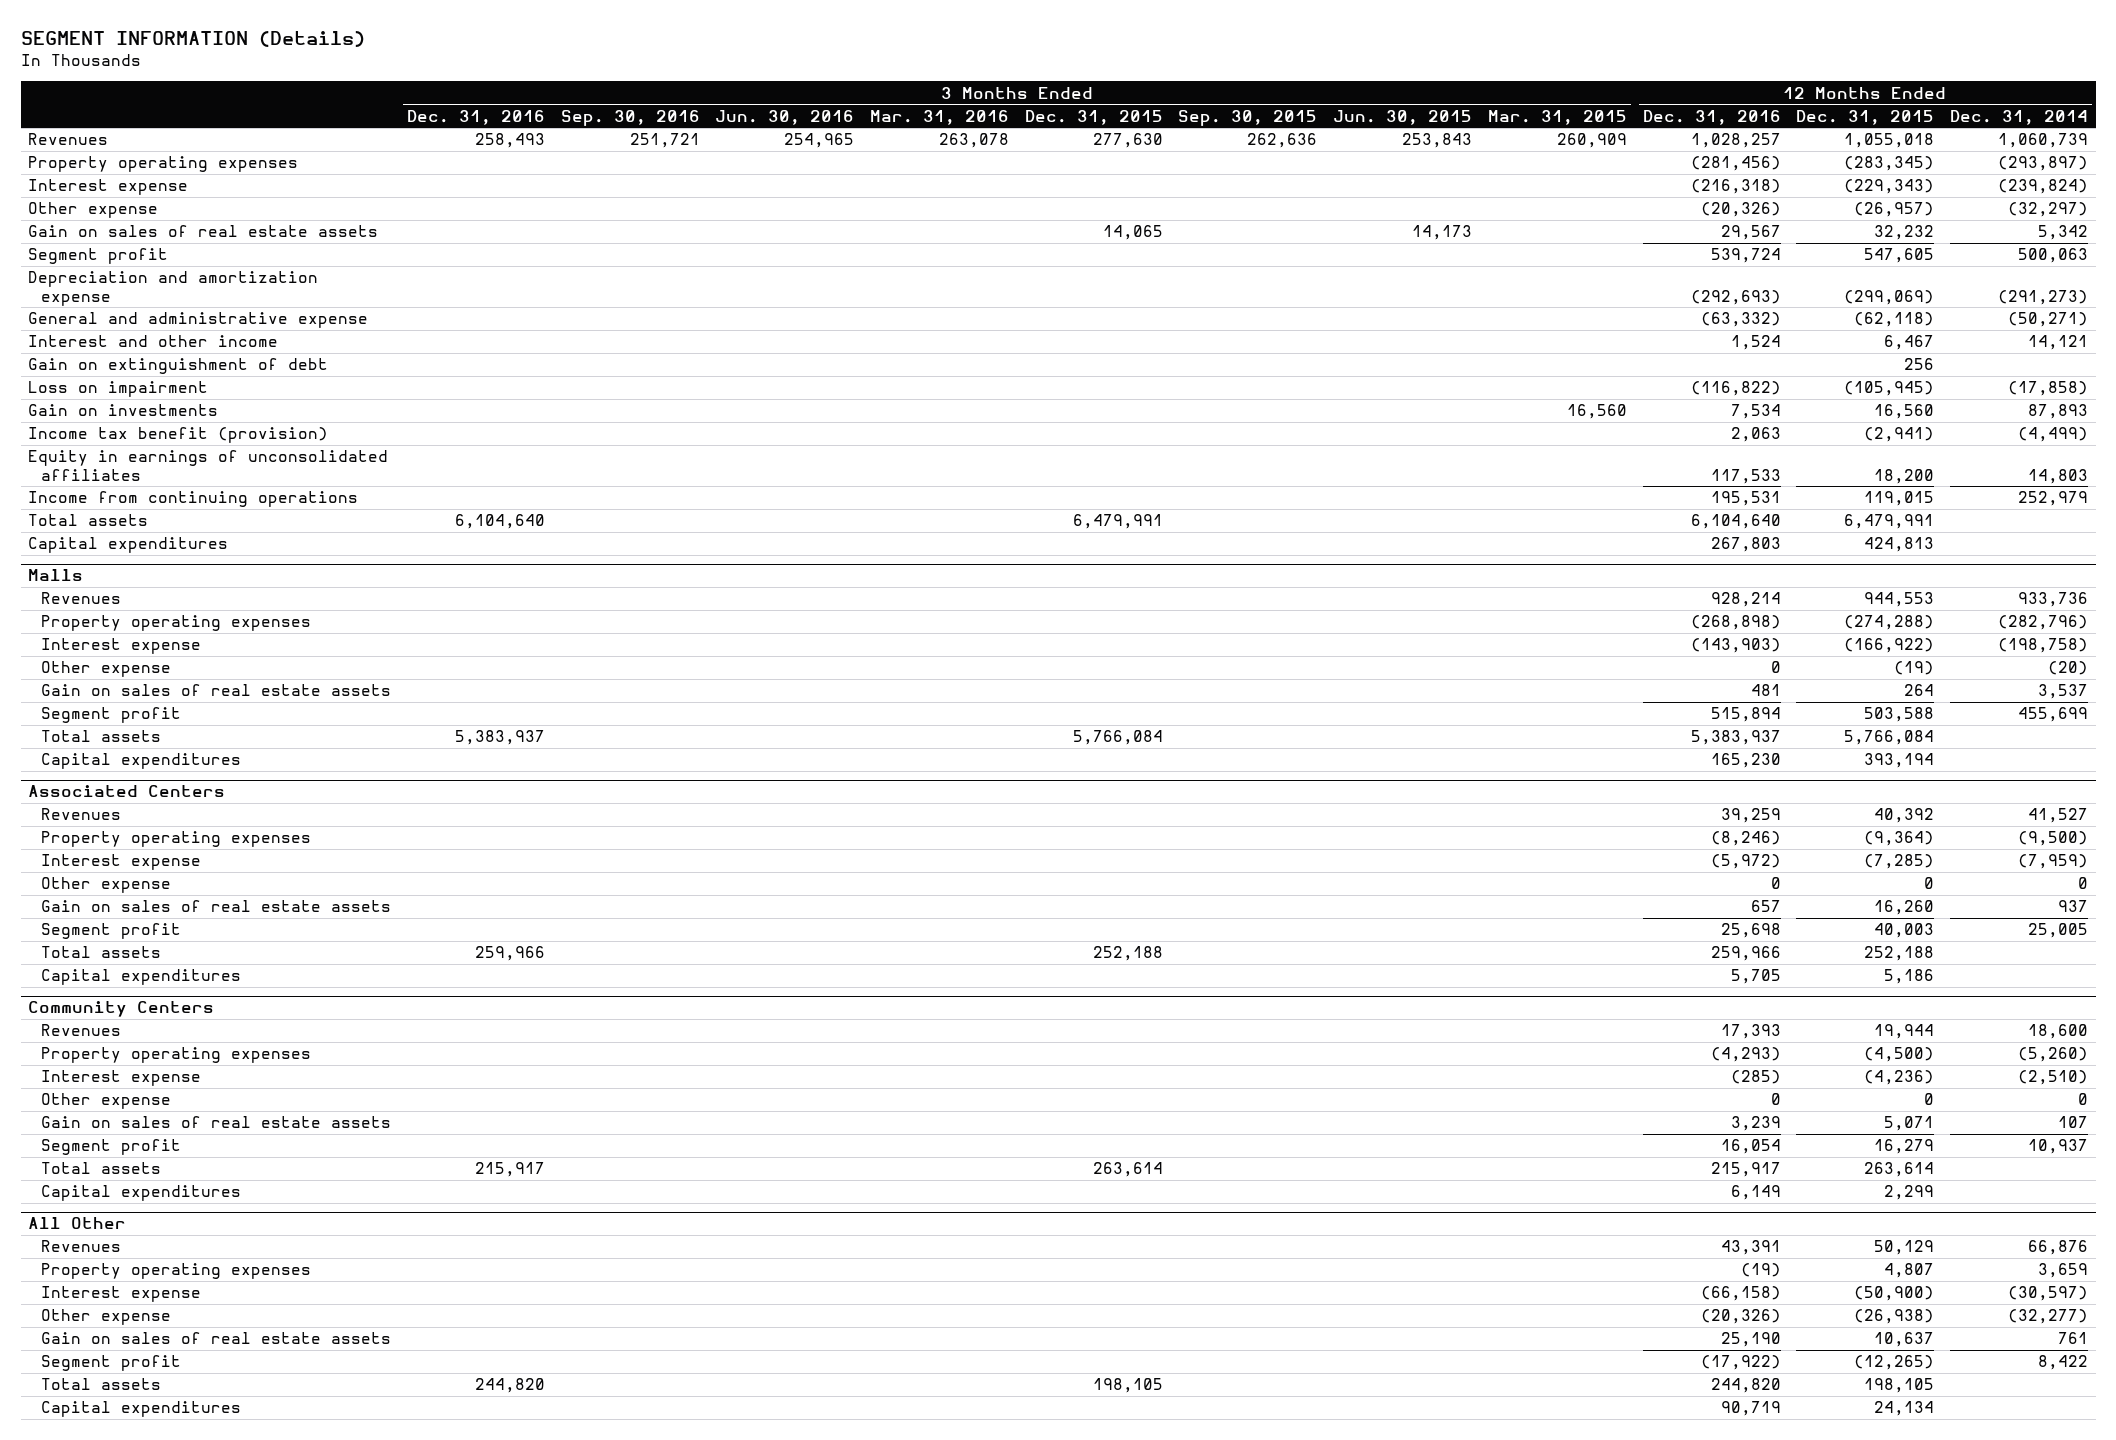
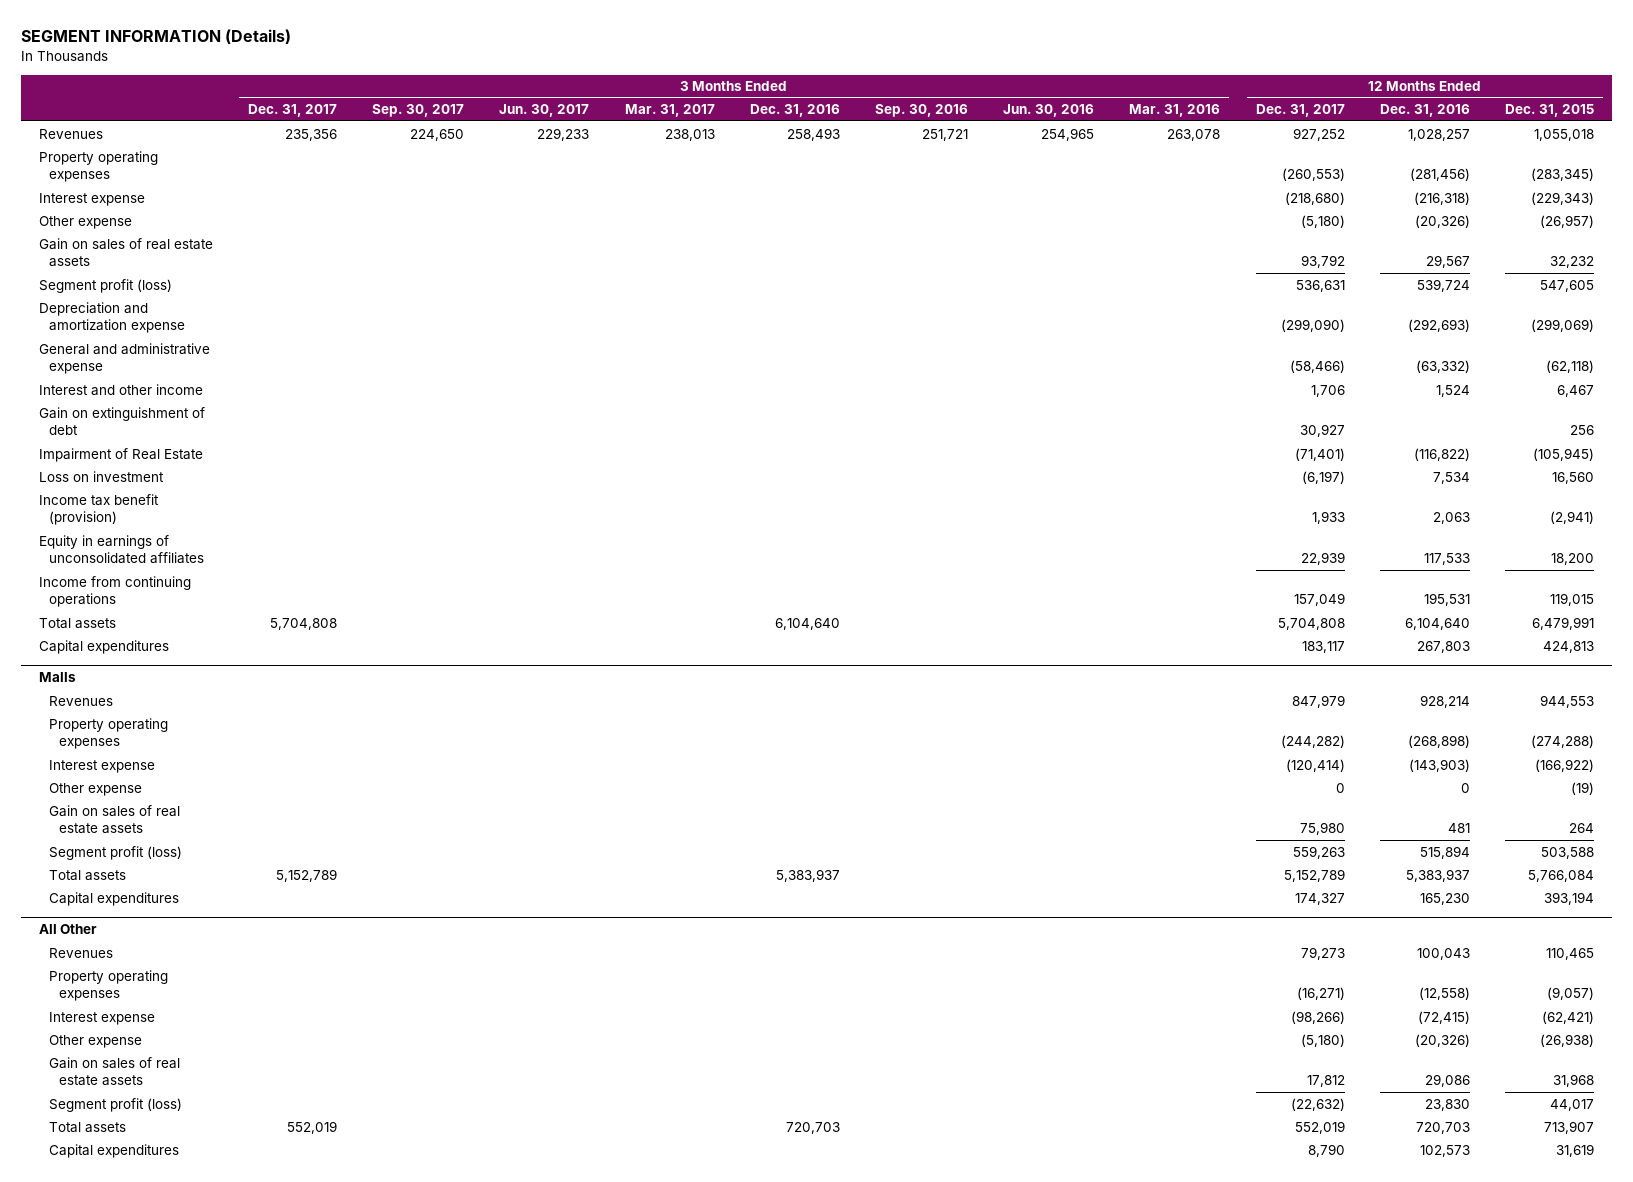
- | 3 Months Ended Dec. 31, 2016 | 3 Months Ended Sep. 30, 2016 | 3 Months Ended Jun. 30, 2016 | 3 Months Ended Mar. 31, 2016 | 3 Months Ended Dec. 31, 2015 | 3 Months Ended Sep. 30, 2015 | 3 Months Ended Jun. 30, 2015 | 3 Months Ended Mar. 31, 2015 | 12 Months Ended Dec. 31, 2016 | 12 Months Ended Dec. 31, 2015 | 12 Months Ended Dec. 31, 2014
+ | 3 Months Ended Dec. 31, 2017 | 3 Months Ended Sep. 30, 2017 | 3 Months Ended Jun. 30, 2017 | 3 Months Ended Mar. 31, 2017 | 3 Months Ended Dec. 31, 2016 | 3 Months Ended Sep. 30, 2016 | 3 Months Ended Jun. 30, 2016 | 3 Months Ended Mar. 31, 2016 | 12 Months Ended Dec. 31, 2017 | 12 Months Ended Dec. 31, 2016 | 12 Months Ended Dec. 31, 2015
- Segment profit | | | | | | | | | 539,724 | 547,605 | 500,063
+ Segment profit (loss) | | | | | | | | | 536,631 | 539,724 | 547,605
- Loss on impairment | | | | | | | | | (116,822) | (105,945) | (17,858)
- Gain on investments | | | | | | | | 16,560 | 7,534 | 16,560 | 87,893
+ Impairment of Real Estate | | | | | | | | | (71,401) | (116,822) | (105,945)
+ Loss on investment | | | | | | | | | (6,197) | 7,534 | 16,560
@ Malls
- Segment profit | | | | | | | | | 515,894 | 503,588 | 455,699
+ Segment profit (loss) | | | | | | | | | 559,263 | 515,894 | 503,588
- Associated Centers
- Revenues | | | | | | | | | 39,259 | 40,392 | 41,527
- Property operating expenses | | | | | | | | | (8,246) | (9,364) | (9,500)
- Interest expense | | | | | | | | | (5,972) | (7,285) | (7,959)
- Other expense | | | | | | | | | 0 | 0 | 0
- Gain on sales of real estate assets | | | | | | | | | 657 | 16,260 | 937
- Segment profit | | | | | | | | | 25,698 | 40,003 | 25,005
- Total assets | 259,966 | | | | 252,188 | | | | 259,966 | 252,188 |
- Capital expenditures | | | | | | | | | 5,705 | 5,186 |
- Community Centers
- Revenues | | | | | | | | | 17,393 | 19,944 | 18,600
- Property operating expenses | | | | | | | | | (4,293) | (4,500) | (5,260)
- Interest expense | | | | | | | | | (285) | (4,236) | (2,510)
- Other expense | | | | | | | | | 0 | 0 | 0
- Gain on sales of real estate assets | | | | | | | | | 3,239 | 5,071 | 107
- Segment profit | | | | | | | | | 16,054 | 16,279 | 10,937
- Total assets | 215,917 | | | | 263,614 | | | | 215,917 | 263,614 |
- Capital expenditures | | | | | | | | | 6,149 | 2,299 |
@ All Other
- Revenues | | | | | | | | | 43,391 | 50,129 | 66,876
- Property operating expenses | | | | | | | | | (19) | 4,807 | 3,659
- Interest expense | | | | | | | | | (66,158) | (50,900) | (30,597)
+ Revenues | | | | | | | | | 79,273 | 100,043 | 110,465
+ Property operating expenses | | | | | | | | | (16,271) | (12,558) | (9,057)
+ Interest expense | | | | | | | | | (98,266) | (72,415) | (62,421)
- Gain on sales of real estate assets | | | | | | | | | 25,190 | 10,637 | 761
- Segment profit | | | | | | | | | (17,922) | (12,265) | 8,422
- Total assets | 244,820 | | | | 198,105 | | | | 244,820 | 198,105 |
- Capital expenditures | | | | | | | | | 90,719 | 24,134 |
+ Gain on sales of real estate assets | | | | | | | | | 17,812 | 29,086 | 31,968
+ Segment profit (loss) | | | | | | | | | (22,632) | 23,830 | 44,017
+ Total assets | 552,019 | | | | 720,703 | | | | 552,019 | 720,703 | 713,907
+ Capital expenditures | | | | | | | | | 8,790 | 102,573 | 31,619

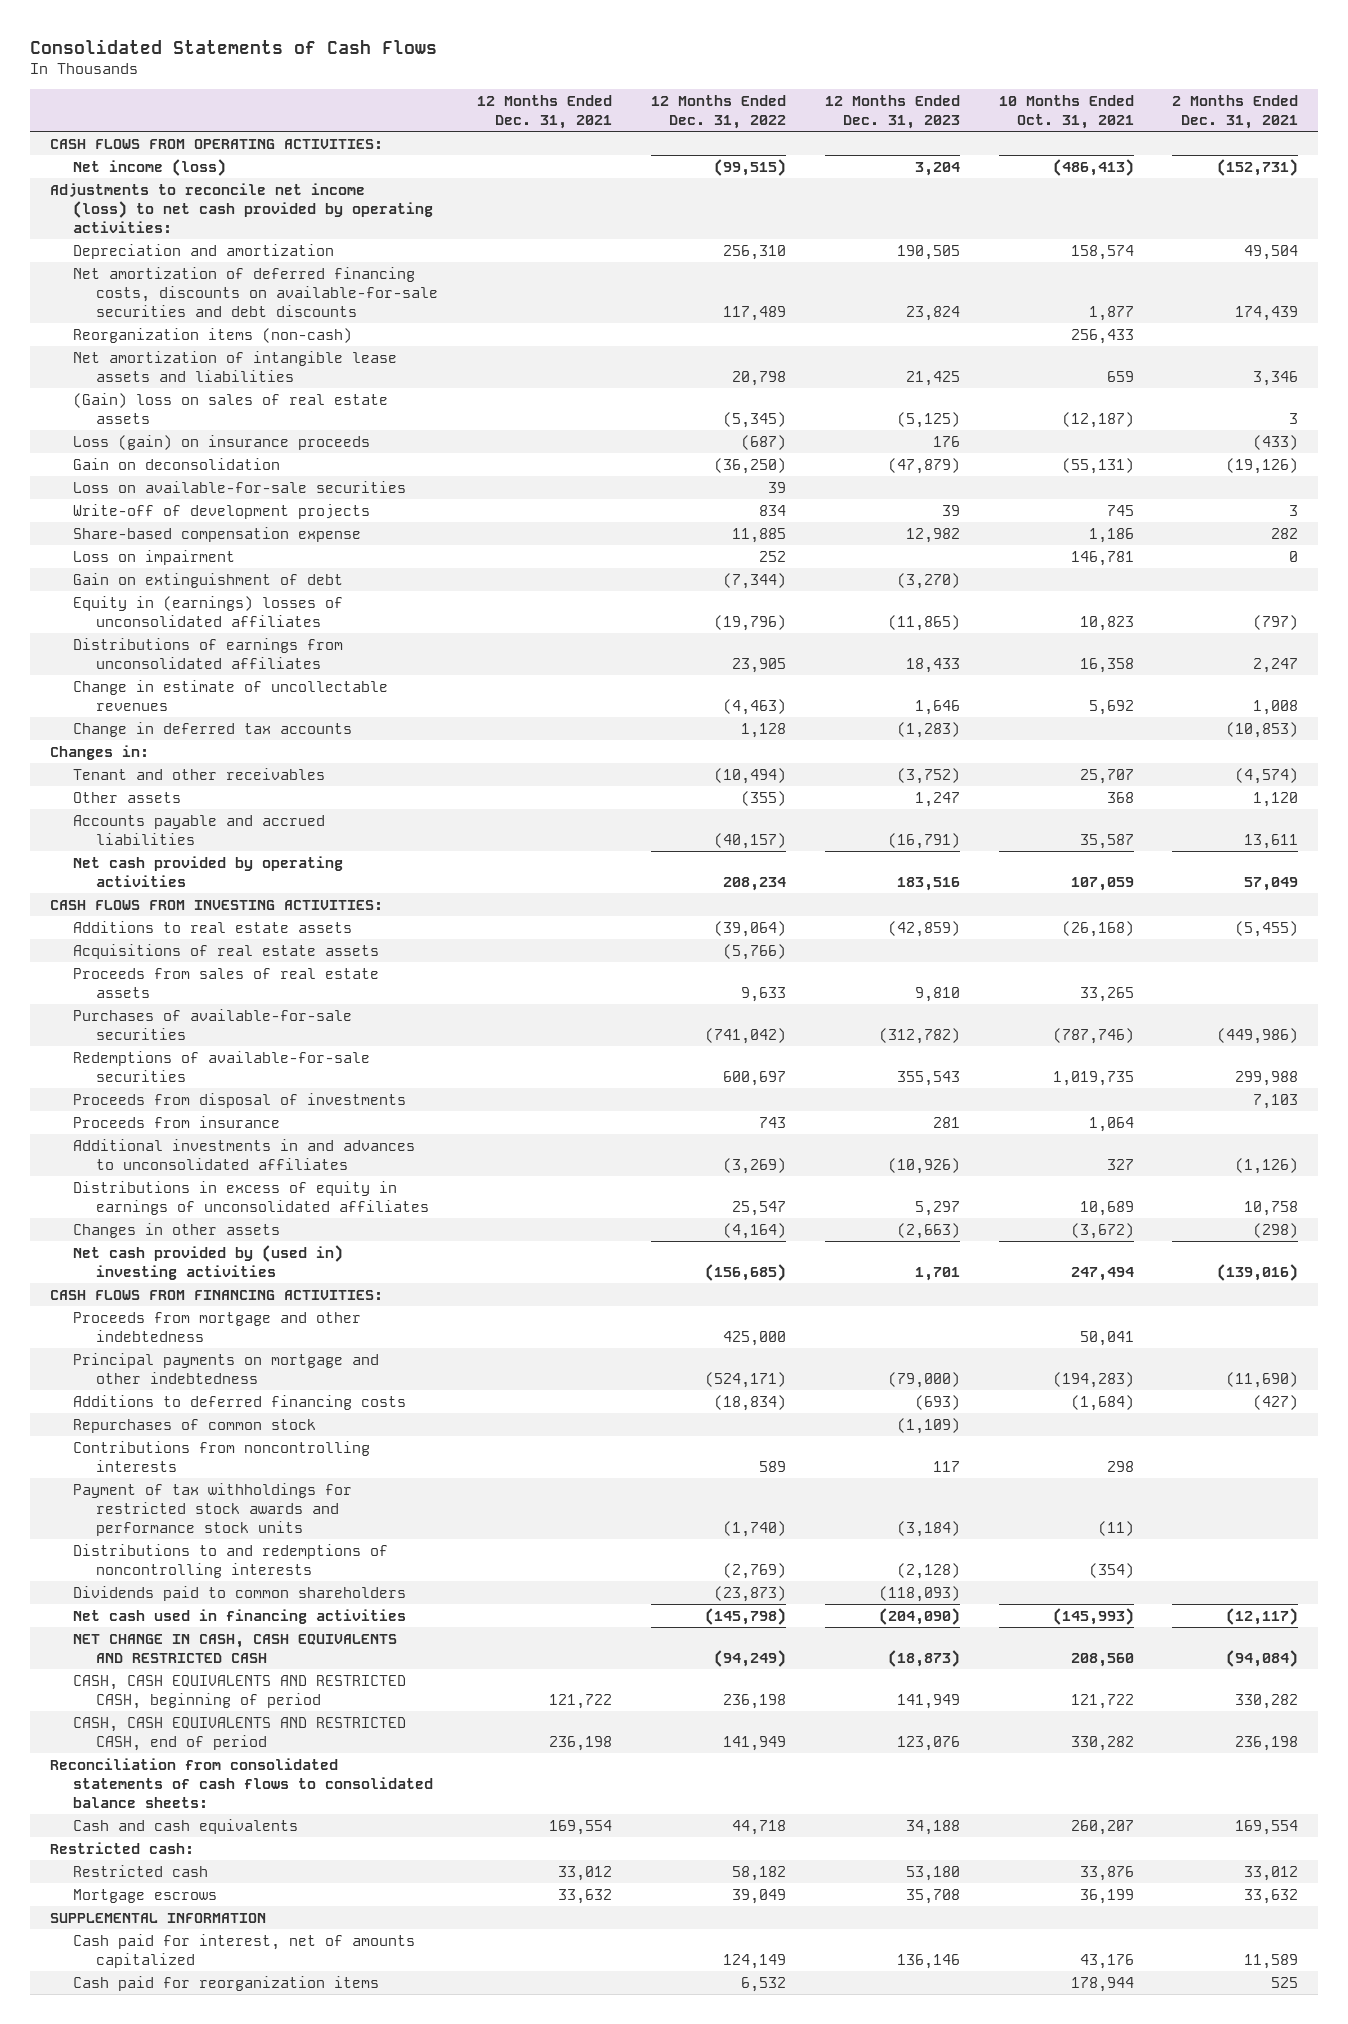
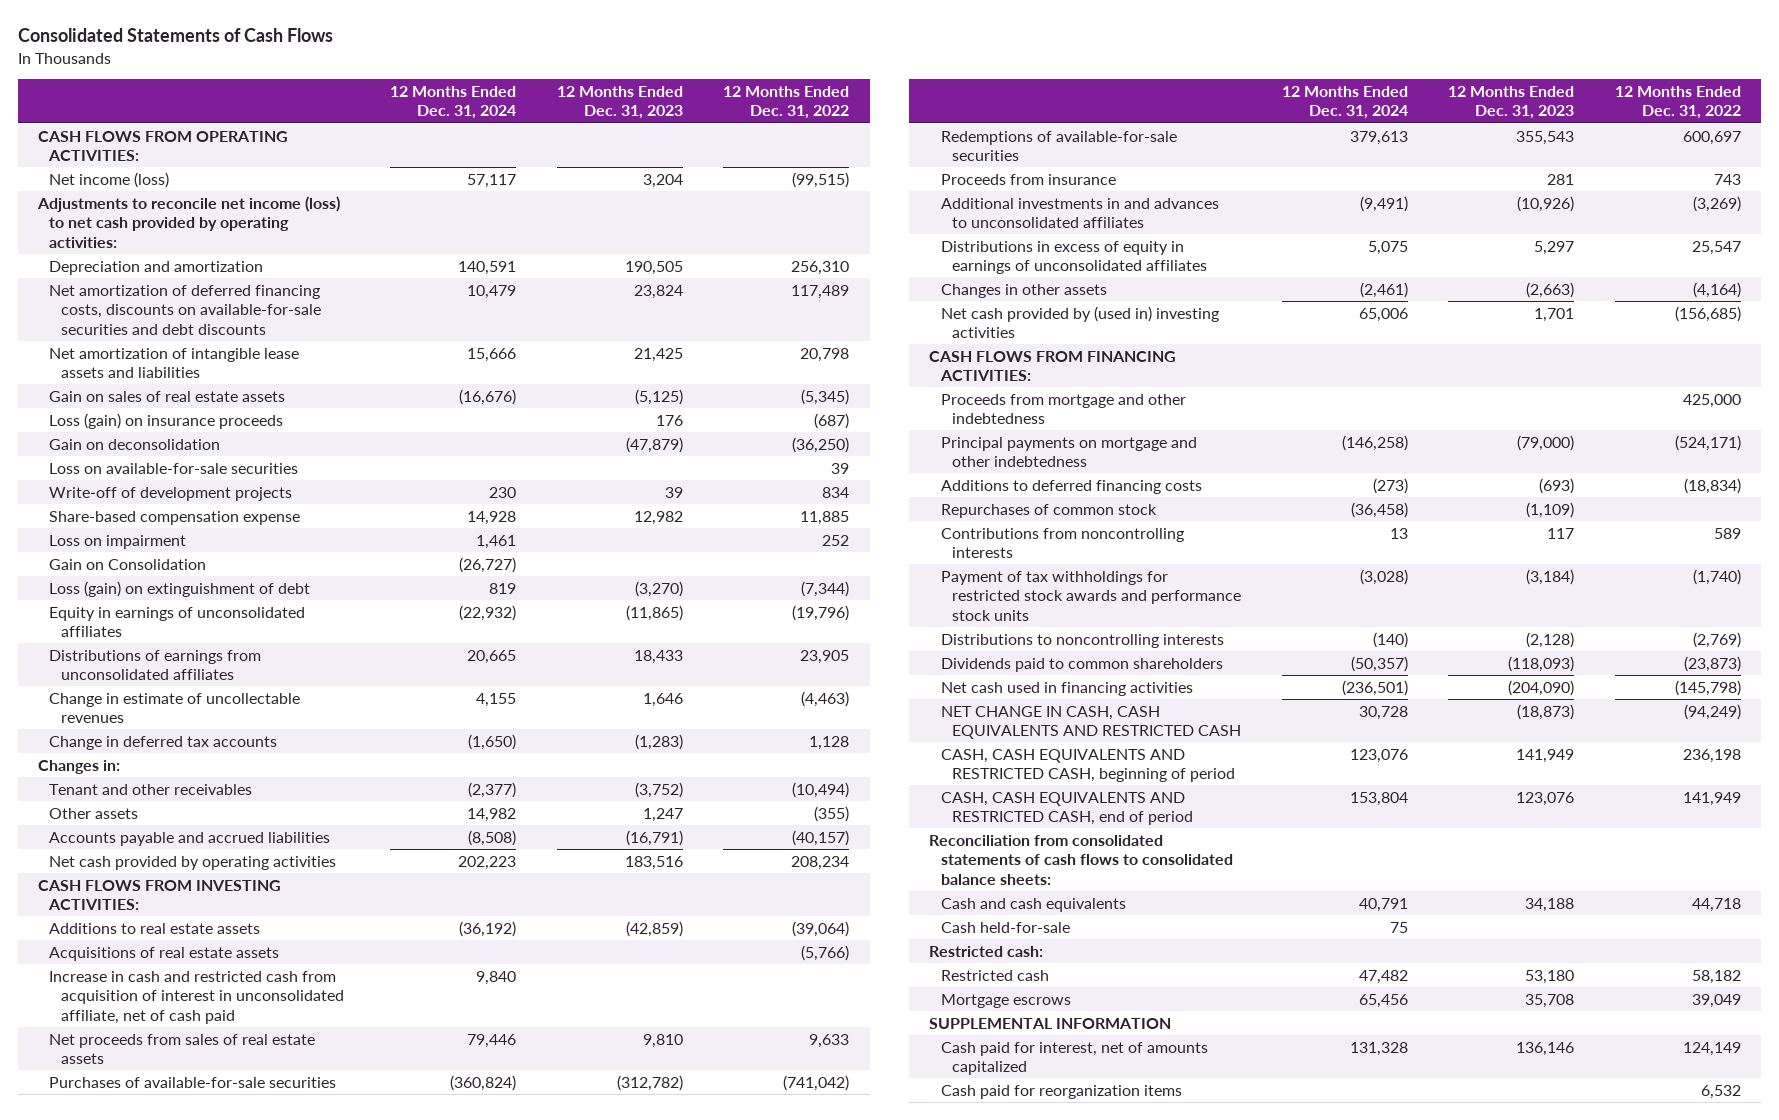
- | 12 Months Ended Dec. 31, 2021 | 12 Months Ended Dec. 31, 2022 | 12 Months Ended Dec. 31, 2023 | 10 Months Ended Oct. 31, 2021 | 2 Months Ended Dec. 31, 2021
+ | 12 Months Ended Dec. 31, 2024 | 12 Months Ended Dec. 31, 2023 | 12 Months Ended Dec. 31, 2022
- Reorganization items (non-cash) | | | | 256,433 |
- (Gain) loss on sales of real estate assets | | (5,345) | (5,125) | (12,187) | 3
+ Gain on sales of real estate assets | (16,676) | (5,125) | (5,345)
- Gain on extinguishment of debt | | (7,344) | (3,270) | |
- Equity in (earnings) losses of unconsolidated affiliates | | (19,796) | (11,865) | 10,823 | (797)
+ Gain on Consolidation | (26,727) | |
+ Loss (gain) on extinguishment of debt | 819 | (3,270) | (7,344)
+ Equity in earnings of unconsolidated affiliates | (22,932) | (11,865) | (19,796)
- Proceeds from sales of real estate assets | | 9,633 | 9,810 | 33,265 |
+ Increase in cash and restricted cash from acquisition of interest in unconsolidated affiliate, net of cash paid | 9,840 | |
+ Net proceeds from sales of real estate assets | 79,446 | 9,810 | 9,633
- Proceeds from disposal of investments | | | | | 7,103
- Distributions to and redemptions of noncontrolling interests | | (2,769) | (2,128) | (354) |
+ Distributions to noncontrolling interests | (140) | (2,128) | (2,769)
+ Cash held-for-sale | 75 | |

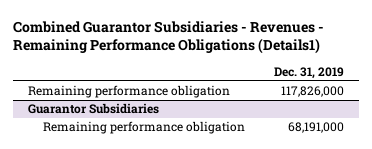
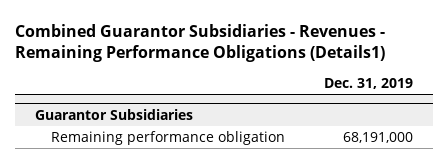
- Remaining performance obligation | 117,826,000

